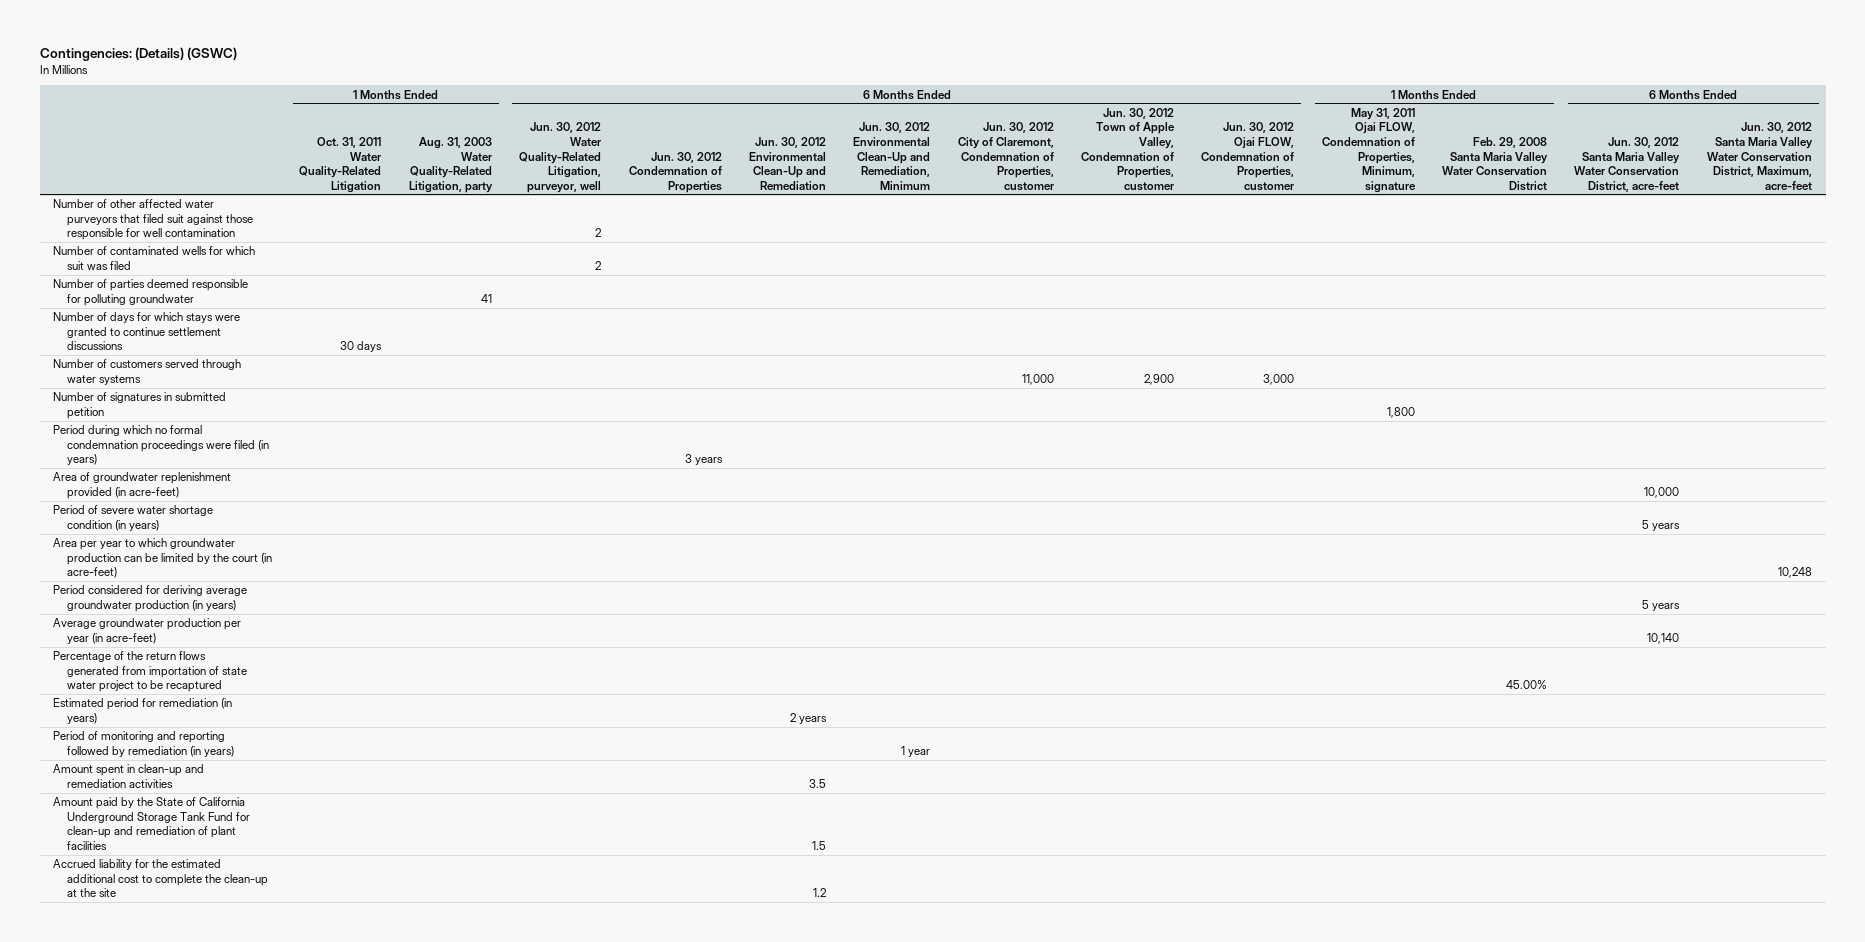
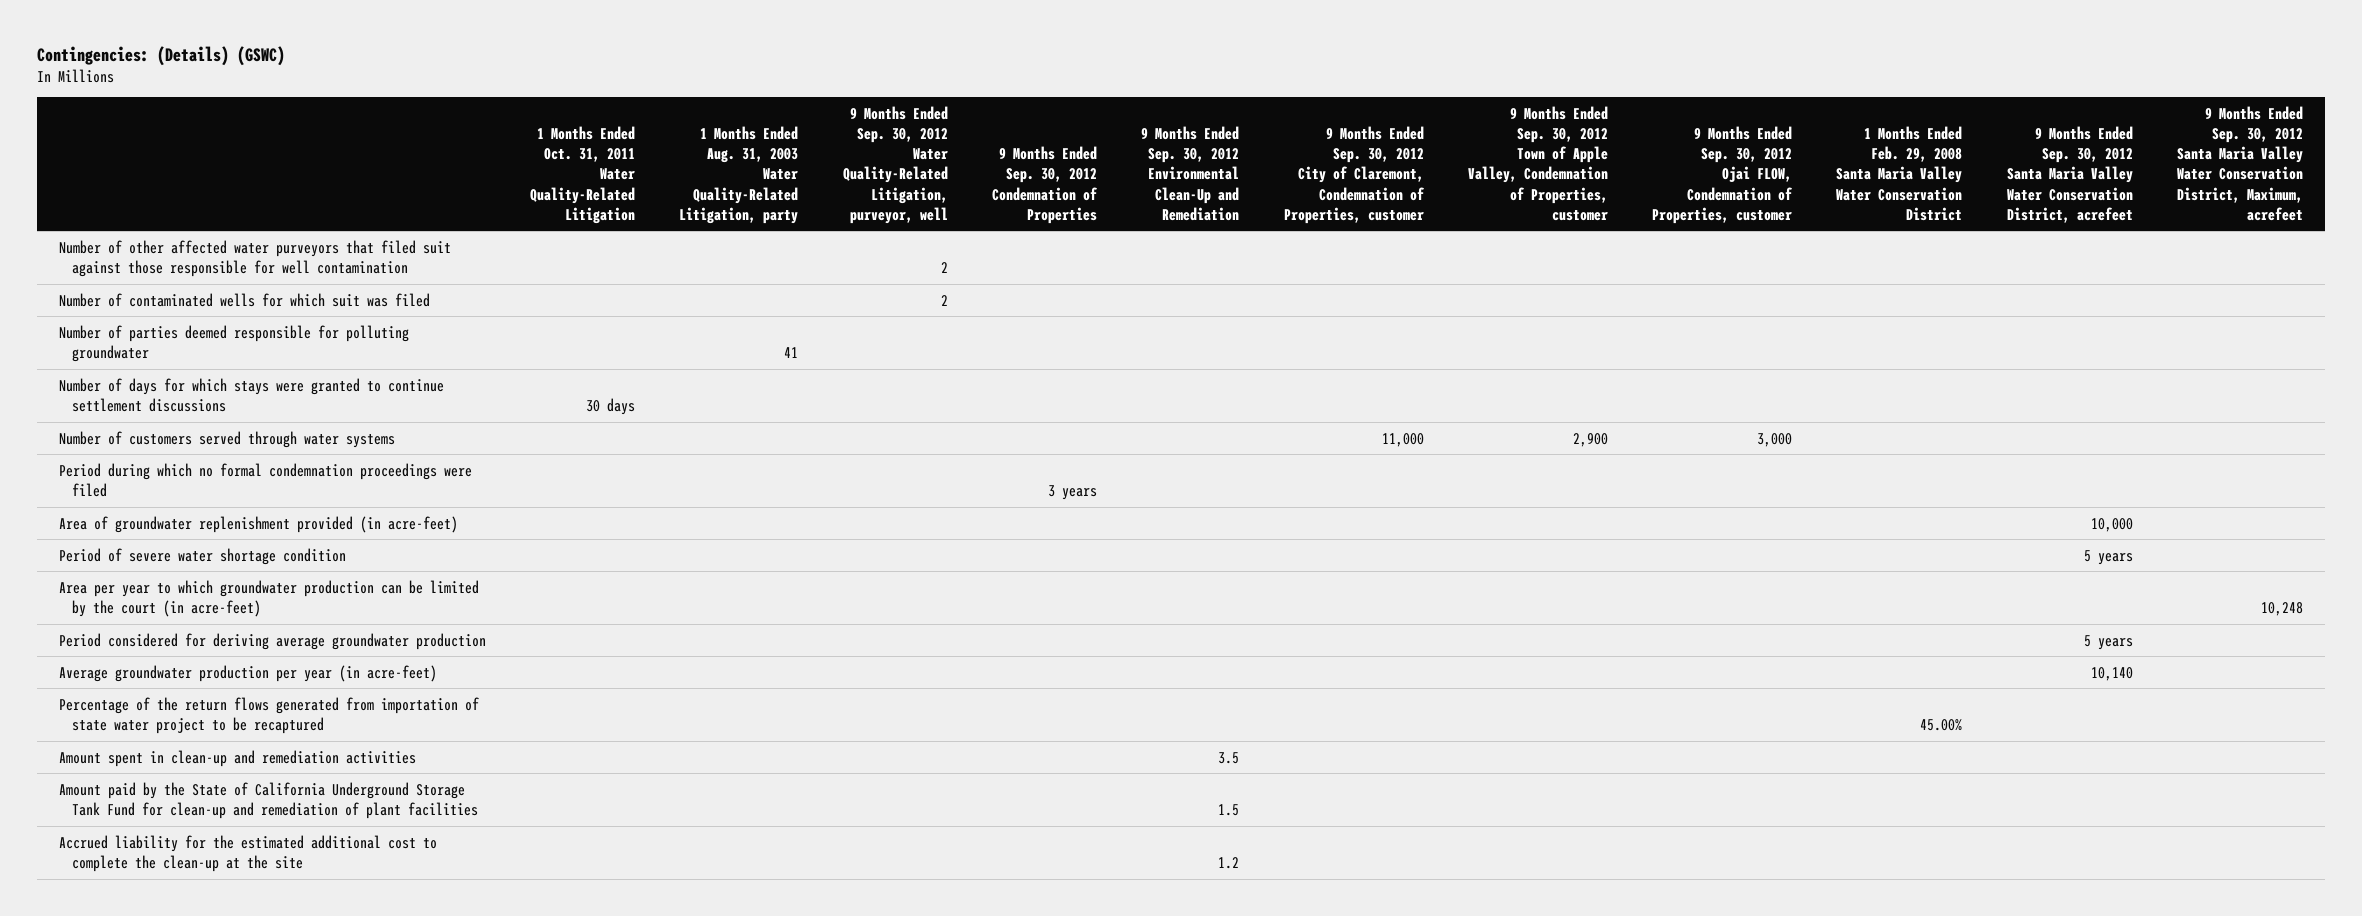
- | 1 Months Ended Oct. 31, 2011 Water Quality-Related Litigation | 1 Months Ended Aug. 31, 2003 Water Quality-Related Litigation, party | 6 Months Ended Jun. 30, 2012 Water Quality-Related Litigation, purveyor, well | 6 Months Ended Jun. 30, 2012 Condemnation of Properties | 6 Months Ended Jun. 30, 2012 Environmental Clean-Up and Remediation | 6 Months Ended Jun. 30, 2012 Environmental Clean-Up and Remediation, Minimum | 6 Months Ended Jun. 30, 2012 City of Claremont, Condemnation of Properties, customer | 6 Months Ended Jun. 30, 2012 Town of Apple Valley, Condemnation of Properties, customer | 6 Months Ended Jun. 30, 2012 Ojai FLOW, Condemnation of Properties, customer | 1 Months Ended May 31, 2011 Ojai FLOW, Condemnation of Properties, Minimum, signature | 1 Months Ended Feb. 29, 2008 Santa Maria Valley Water Conservation District | 6 Months Ended Jun. 30, 2012 Santa Maria Valley Water Conservation District, acre-feet | 6 Months Ended Jun. 30, 2012 Santa Maria Valley Water Conservation District, Maximum, acre-feet
+ | 1 Months Ended Oct. 31, 2011 Water Quality-Related Litigation | 1 Months Ended Aug. 31, 2003 Water Quality-Related Litigation, party | 9 Months Ended Sep. 30, 2012 Water Quality-Related Litigation, purveyor, well | 9 Months Ended Sep. 30, 2012 Condemnation of Properties | 9 Months Ended Sep. 30, 2012 Environmental Clean-Up and Remediation | 9 Months Ended Sep. 30, 2012 City of Claremont, Condemnation of Properties, customer | 9 Months Ended Sep. 30, 2012 Town of Apple Valley, Condemnation of Properties, customer | 9 Months Ended Sep. 30, 2012 Ojai FLOW, Condemnation of Properties, customer | 1 Months Ended Feb. 29, 2008 Santa Maria Valley Water Conservation District | 9 Months Ended Sep. 30, 2012 Santa Maria Valley Water Conservation District, acrefeet | 9 Months Ended Sep. 30, 2012 Santa Maria Valley Water Conservation District, Maximum, acrefeet
- Number of signatures in submitted petition | | | | | | | | | | 1,800 | | |
- Period during which no formal condemnation proceedings were filed (in years) | | | | 3 years | | | | | | | | |
+ Period during which no formal condemnation proceedings were filed | | | | 3 years | | | | | | |
- Period of severe water shortage condition (in years) | | | | | | | | | | | | 5 years |
+ Period of severe water shortage condition | | | | | | | | | | 5 years |
- Period considered for deriving average groundwater production (in years) | | | | | | | | | | | | 5 years |
+ Period considered for deriving average groundwater production | | | | | | | | | | 5 years |
- Estimated period for remediation (in years) | | | | | 2 years | | | | | | | |
- Period of monitoring and reporting followed by remediation (in years) | | | | | | 1 year | | | | | | |

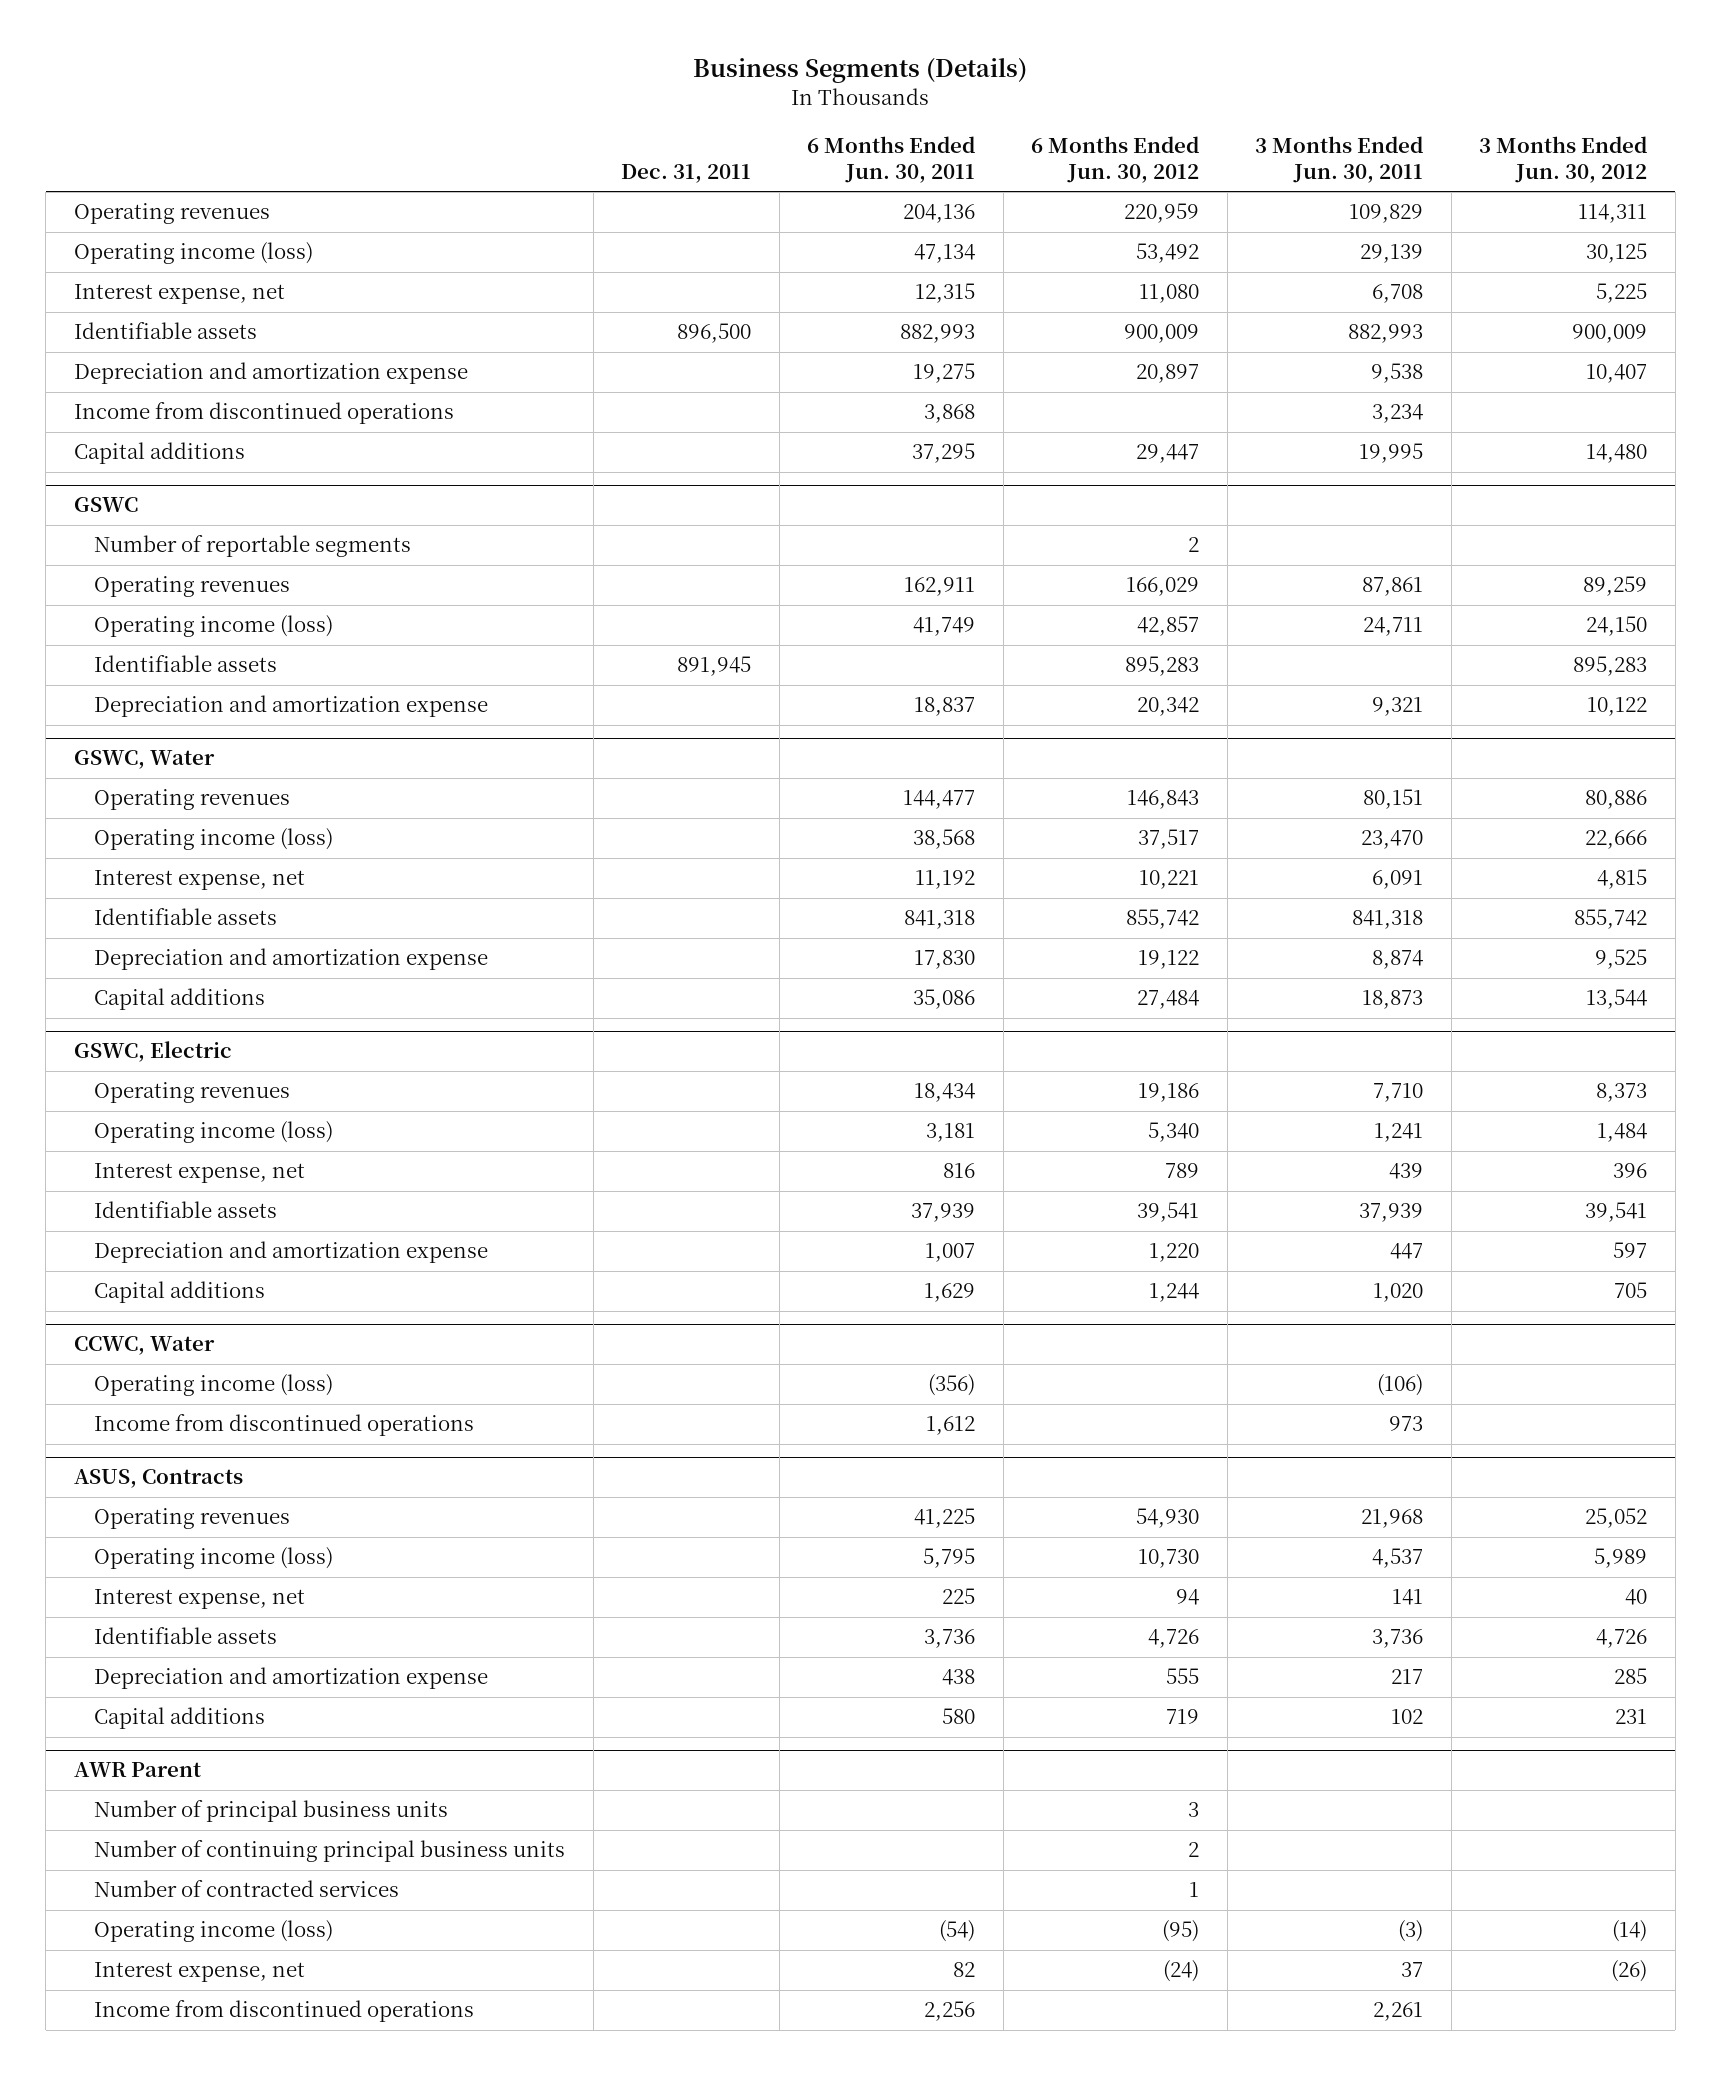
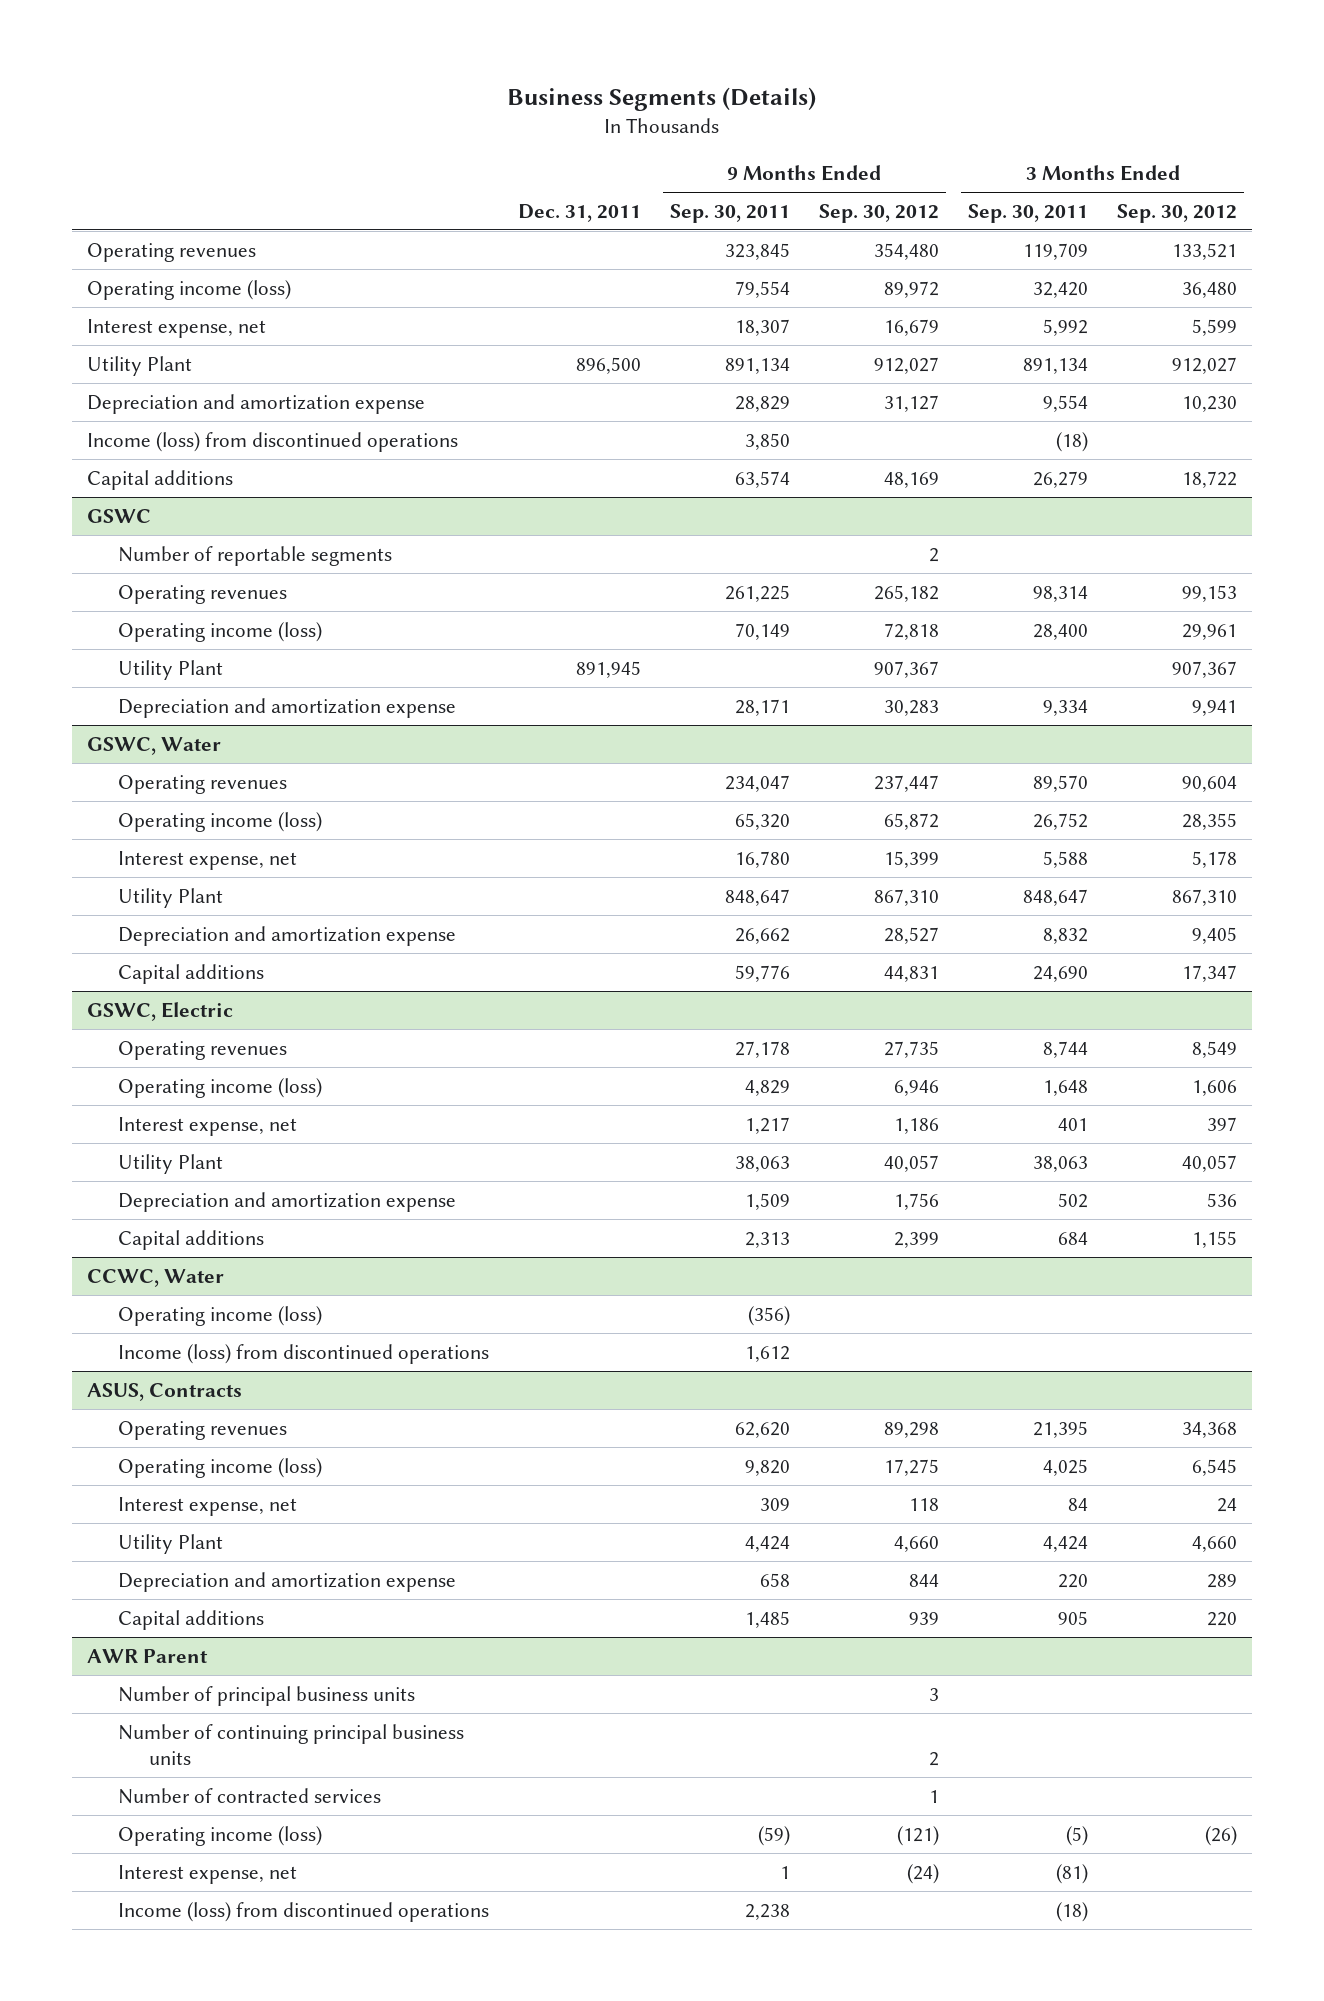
- | Dec. 31, 2011 | 6 Months Ended Jun. 30, 2011 | 6 Months Ended Jun. 30, 2012 | 3 Months Ended Jun. 30, 2011 | 3 Months Ended Jun. 30, 2012
+ | Dec. 31, 2011 | 9 Months Ended Sep. 30, 2011 | 9 Months Ended Sep. 30, 2012 | 3 Months Ended Sep. 30, 2011 | 3 Months Ended Sep. 30, 2012
- Identifiable assets | 896,500 | 882,993 | 900,009 | 882,993 | 900,009
+ Utility Plant | 896,500 | 891,134 | 912,027 | 891,134 | 912,027
- Income from discontinued operations | | 3,868 | | 3,234 |
+ Income (loss) from discontinued operations | | 3,850 | | (18) |
@ GSWC
- Identifiable assets | 891,945 | | 895,283 | | 895,283
+ Utility Plant | 891,945 | | 907,367 | | 907,367
@ GSWC, Water
- Identifiable assets | | 841,318 | 855,742 | 841,318 | 855,742
+ Utility Plant | | 848,647 | 867,310 | 848,647 | 867,310
@ GSWC, Electric
- Identifiable assets | | 37,939 | 39,541 | 37,939 | 39,541
+ Utility Plant | | 38,063 | 40,057 | 38,063 | 40,057
@ CCWC, Water
- Income from discontinued operations | | 1,612 | | 973 |
+ Income (loss) from discontinued operations | | 1,612 | | |
@ ASUS, Contracts
- Identifiable assets | | 3,736 | 4,726 | 3,736 | 4,726
+ Utility Plant | | 4,424 | 4,660 | 4,424 | 4,660
@ AWR Parent
- Income from discontinued operations | | 2,256 | | 2,261 |
+ Income (loss) from discontinued operations | | 2,238 | | (18) |

